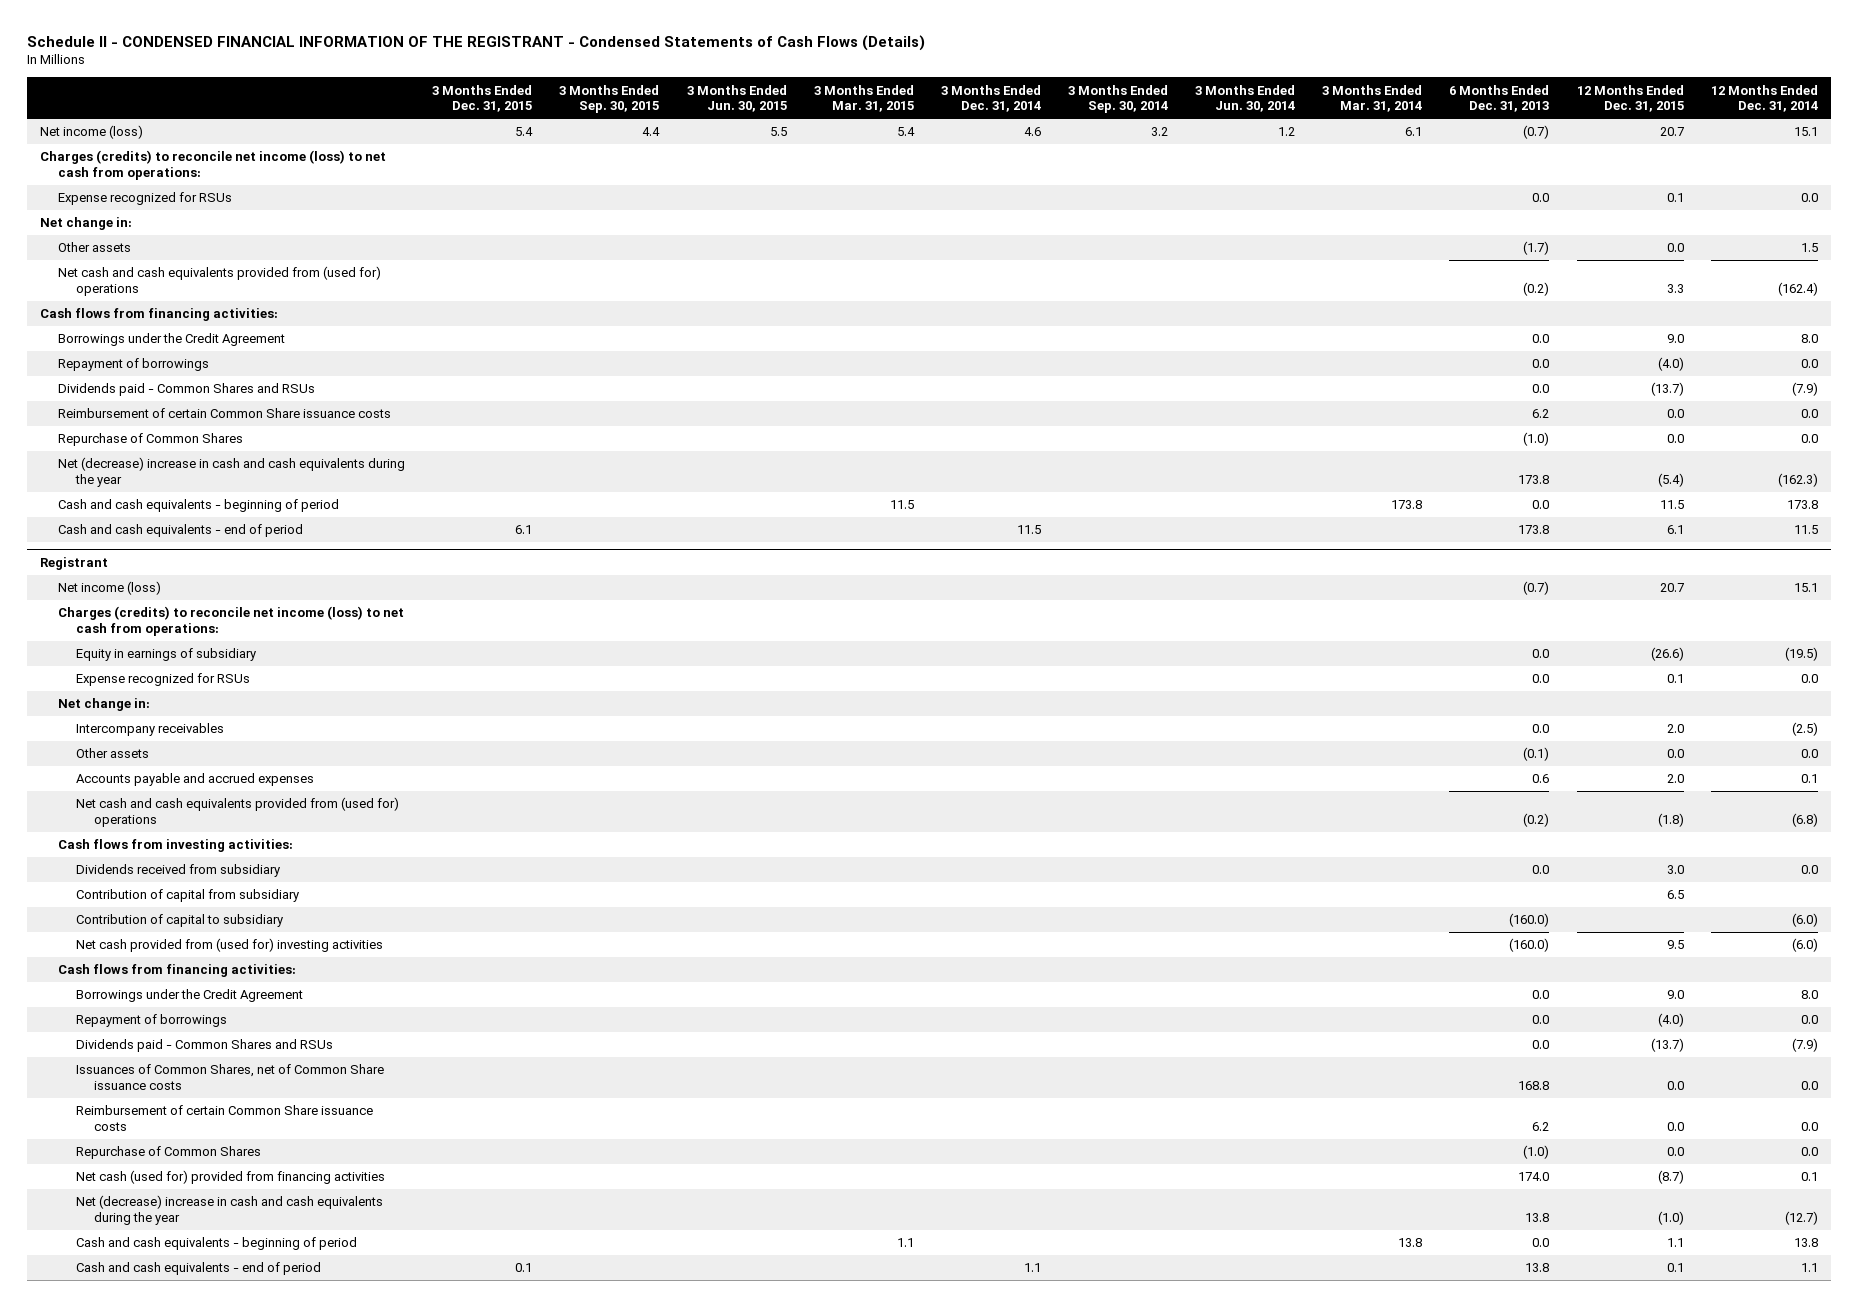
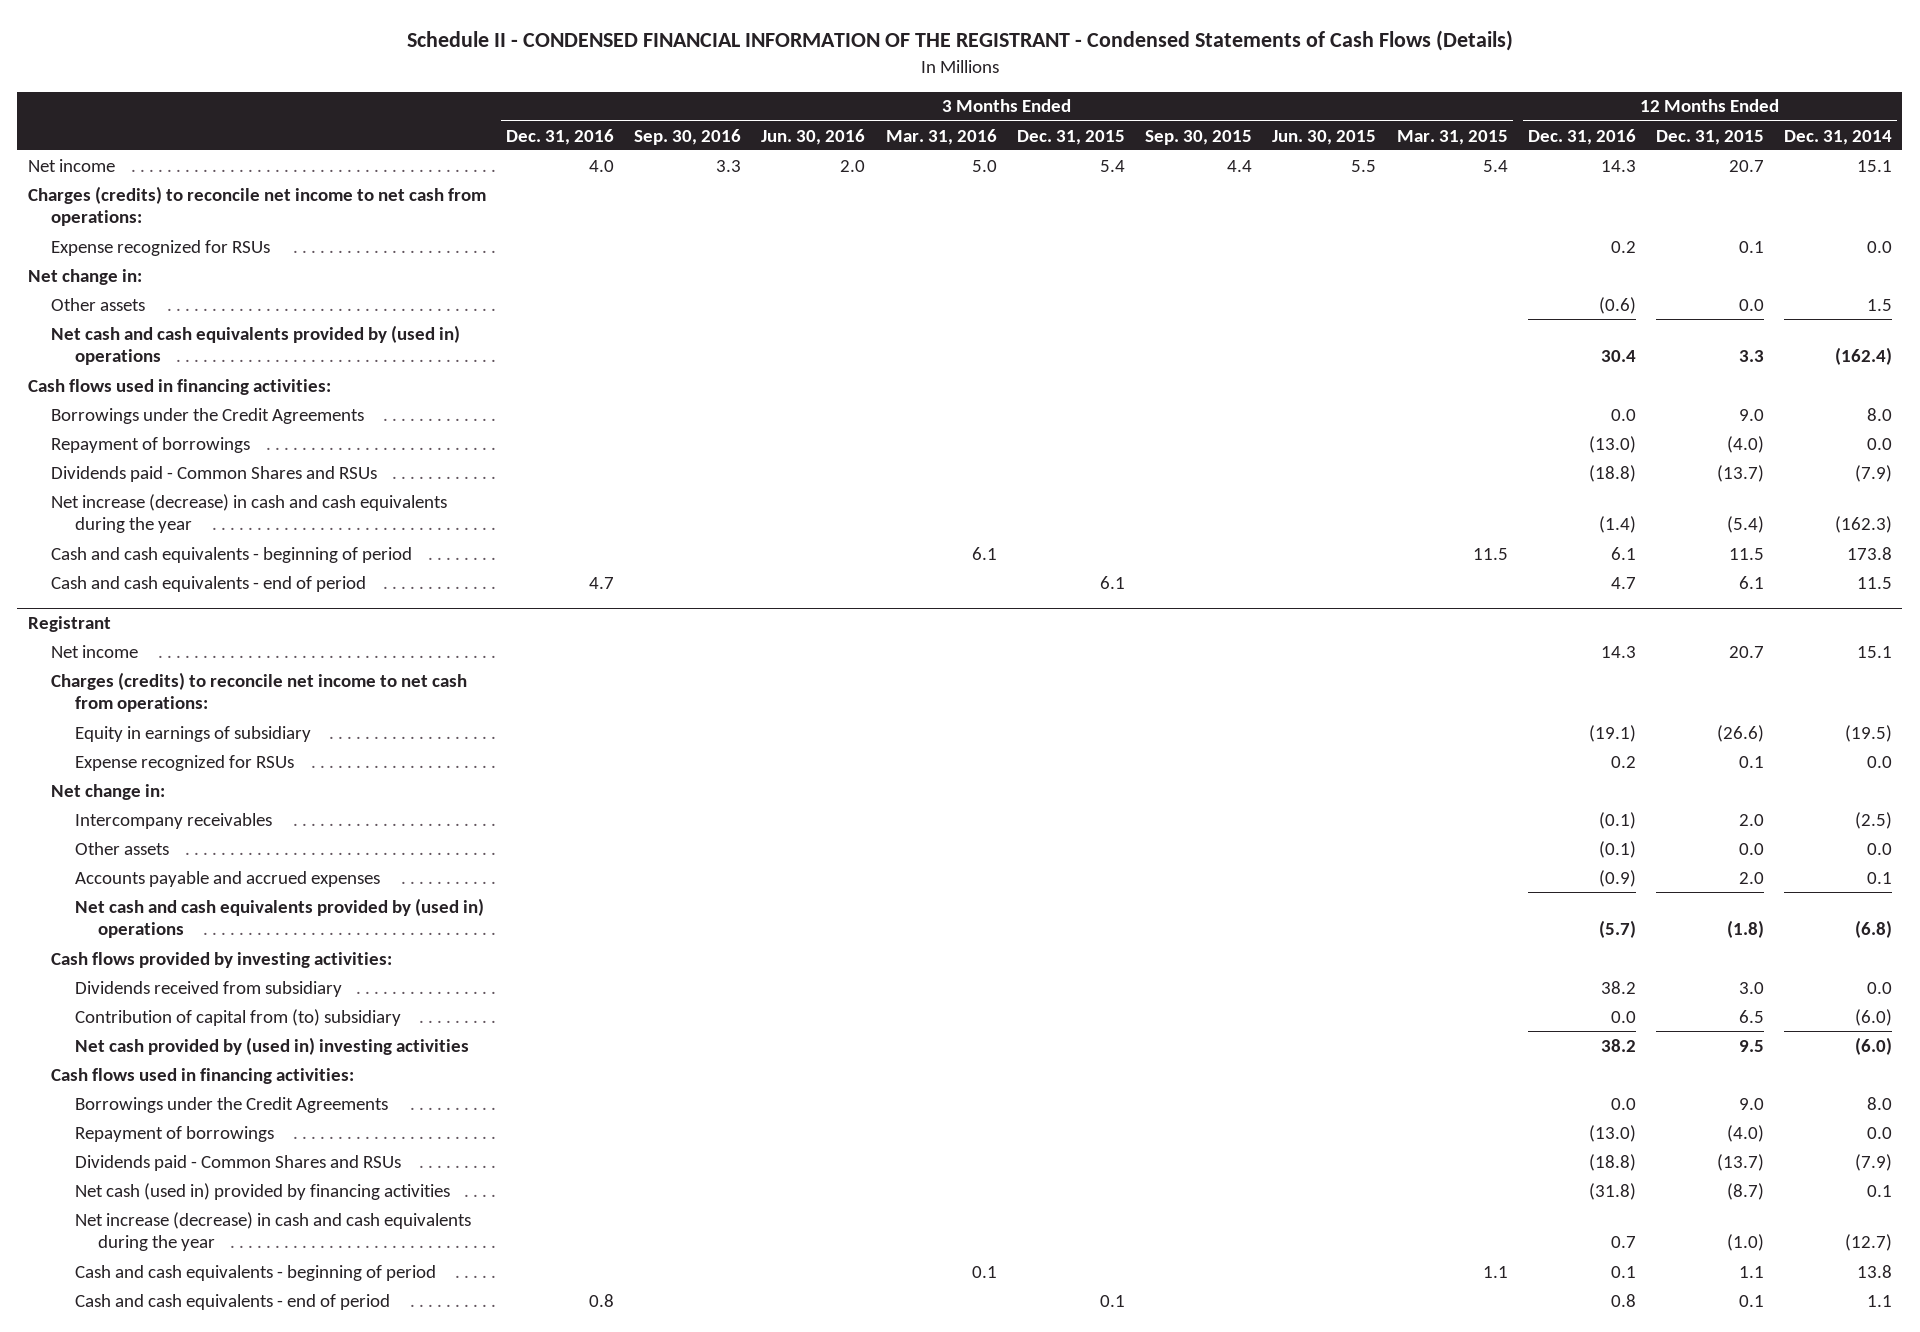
- | 3 Months Ended Dec. 31, 2015 | 3 Months Ended Sep. 30, 2015 | 3 Months Ended Jun. 30, 2015 | 3 Months Ended Mar. 31, 2015 | 3 Months Ended Dec. 31, 2014 | 3 Months Ended Sep. 30, 2014 | 3 Months Ended Jun. 30, 2014 | 3 Months Ended Mar. 31, 2014 | 6 Months Ended Dec. 31, 2013 | 12 Months Ended Dec. 31, 2015 | 12 Months Ended Dec. 31, 2014
+ | 3 Months Ended Dec. 31, 2016 | 3 Months Ended Sep. 30, 2016 | 3 Months Ended Jun. 30, 2016 | 3 Months Ended Mar. 31, 2016 | 3 Months Ended Dec. 31, 2015 | 3 Months Ended Sep. 30, 2015 | 3 Months Ended Jun. 30, 2015 | 3 Months Ended Mar. 31, 2015 | 12 Months Ended Dec. 31, 2016 | 12 Months Ended Dec. 31, 2015 | 12 Months Ended Dec. 31, 2014
- Net income (loss) | 5.4 | 4.4 | 5.5 | 5.4 | 4.6 | 3.2 | 1.2 | 6.1 | (0.7) | 20.7 | 15.1
- Charges (credits) to reconcile net income (loss) to net cash from operations:
+ Net income | 4.0 | 3.3 | 2.0 | 5.0 | 5.4 | 4.4 | 5.5 | 5.4 | 14.3 | 20.7 | 15.1
+ Charges (credits) to reconcile net income to net cash from operations:
- Net cash and cash equivalents provided from (used for) operations | | | | | | | | | (0.2) | 3.3 | (162.4)
- Cash flows from financing activities:
- Borrowings under the Credit Agreement | | | | | | | | | 0.0 | 9.0 | 8.0
+ Net cash and cash equivalents provided by (used in) operations | | | | | | | | | 30.4 | 3.3 | (162.4)
+ Cash flows used in financing activities:
+ Borrowings under the Credit Agreements | | | | | | | | | 0.0 | 9.0 | 8.0
- Reimbursement of certain Common Share issuance costs | | | | | | | | | 6.2 | 0.0 | 0.0
- Repurchase of Common Shares | | | | | | | | | (1.0) | 0.0 | 0.0
- Net (decrease) increase in cash and cash equivalents during the year | | | | | | | | | 173.8 | (5.4) | (162.3)
+ Net increase (decrease) in cash and cash equivalents during the year | | | | | | | | | (1.4) | (5.4) | (162.3)
@ Registrant
- Net income (loss) | | | | | | | | | (0.7) | 20.7 | 15.1
- Charges (credits) to reconcile net income (loss) to net cash from operations:
+ Net income | | | | | | | | | 14.3 | 20.7 | 15.1
+ Charges (credits) to reconcile net income to net cash from operations:
- Net cash and cash equivalents provided from (used for) operations | | | | | | | | | (0.2) | (1.8) | (6.8)
- Cash flows from investing activities:
+ Net cash and cash equivalents provided by (used in) operations | | | | | | | | | (5.7) | (1.8) | (6.8)
+ Cash flows provided by investing activities:
- Contribution of capital from subsidiary | | | | | | | | | | 6.5 |
- Contribution of capital to subsidiary | | | | | | | | | (160.0) | | (6.0)
- Net cash provided from (used for) investing activities | | | | | | | | | (160.0) | 9.5 | (6.0)
- Cash flows from financing activities:
- Borrowings under the Credit Agreement | | | | | | | | | 0.0 | 9.0 | 8.0
+ Contribution of capital from (to) subsidiary | | | | | | | | | 0.0 | 6.5 | (6.0)
+ Net cash provided by (used in) investing activities | | | | | | | | | 38.2 | 9.5 | (6.0)
+ Cash flows used in financing activities:
+ Borrowings under the Credit Agreements | | | | | | | | | 0.0 | 9.0 | 8.0
- Issuances of Common Shares, net of Common Share issuance costs | | | | | | | | | 168.8 | 0.0 | 0.0
- Reimbursement of certain Common Share issuance costs | | | | | | | | | 6.2 | 0.0 | 0.0
- Repurchase of Common Shares | | | | | | | | | (1.0) | 0.0 | 0.0
- Net cash (used for) provided from financing activities | | | | | | | | | 174.0 | (8.7) | 0.1
- Net (decrease) increase in cash and cash equivalents during the year | | | | | | | | | 13.8 | (1.0) | (12.7)
+ Net cash (used in) provided by financing activities | | | | | | | | | (31.8) | (8.7) | 0.1
+ Net increase (decrease) in cash and cash equivalents during the year | | | | | | | | | 0.7 | (1.0) | (12.7)

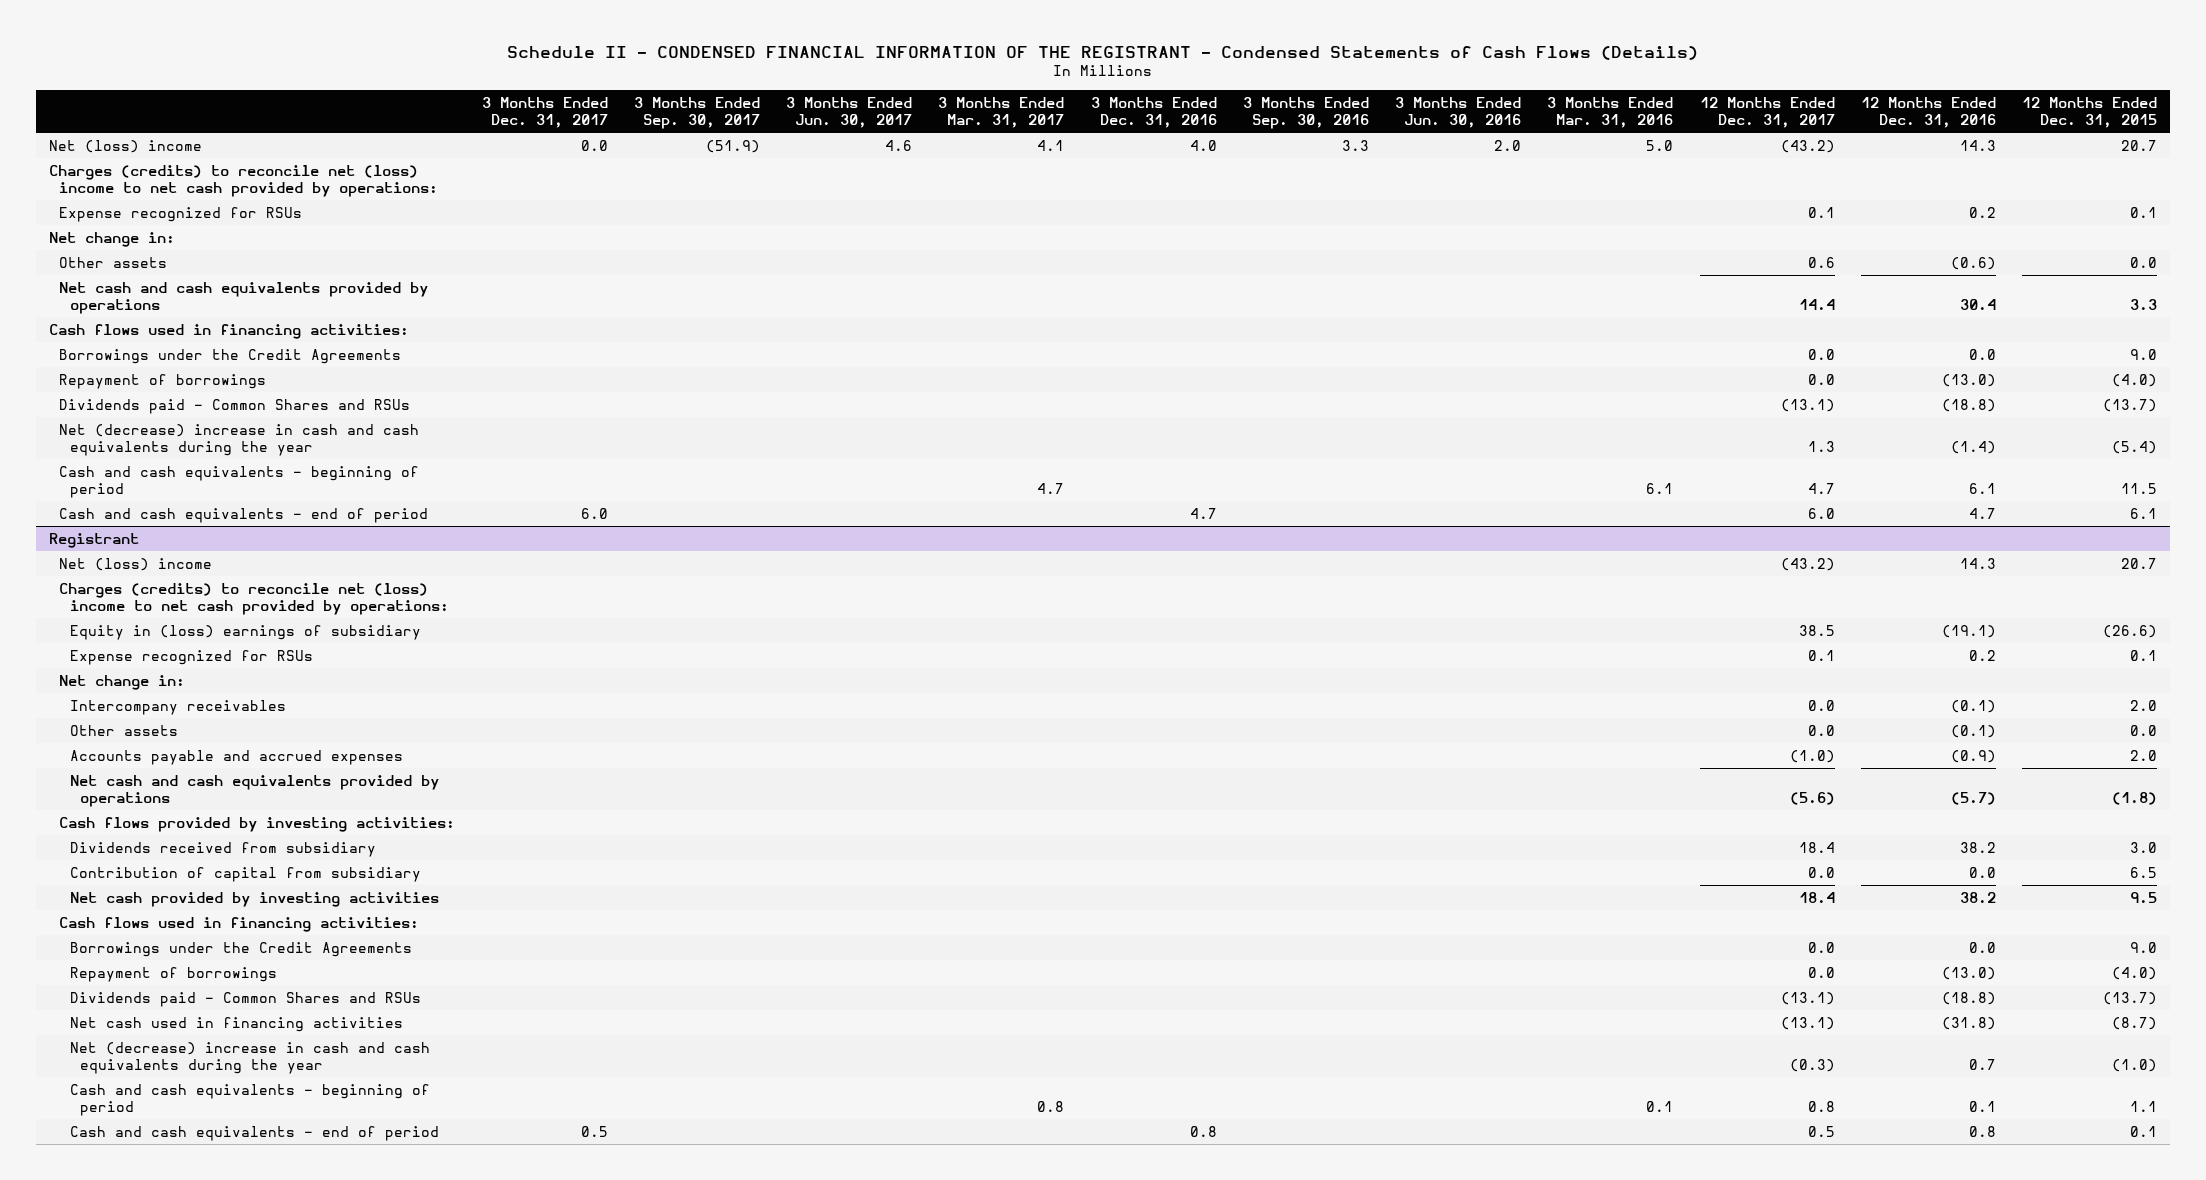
- | 3 Months Ended Dec. 31, 2016 | 3 Months Ended Sep. 30, 2016 | 3 Months Ended Jun. 30, 2016 | 3 Months Ended Mar. 31, 2016 | 3 Months Ended Dec. 31, 2015 | 3 Months Ended Sep. 30, 2015 | 3 Months Ended Jun. 30, 2015 | 3 Months Ended Mar. 31, 2015 | 12 Months Ended Dec. 31, 2016 | 12 Months Ended Dec. 31, 2015 | 12 Months Ended Dec. 31, 2014
+ | 3 Months Ended Dec. 31, 2017 | 3 Months Ended Sep. 30, 2017 | 3 Months Ended Jun. 30, 2017 | 3 Months Ended Mar. 31, 2017 | 3 Months Ended Dec. 31, 2016 | 3 Months Ended Sep. 30, 2016 | 3 Months Ended Jun. 30, 2016 | 3 Months Ended Mar. 31, 2016 | 12 Months Ended Dec. 31, 2017 | 12 Months Ended Dec. 31, 2016 | 12 Months Ended Dec. 31, 2015
- Net income | 4.0 | 3.3 | 2.0 | 5.0 | 5.4 | 4.4 | 5.5 | 5.4 | 14.3 | 20.7 | 15.1
- Charges (credits) to reconcile net income to net cash from operations:
+ Net (loss) income | 0.0 | (51.9) | 4.6 | 4.1 | 4.0 | 3.3 | 2.0 | 5.0 | (43.2) | 14.3 | 20.7
+ Charges (credits) to reconcile net (loss) income to net cash provided by operations:
- Net cash and cash equivalents provided by (used in) operations | | | | | | | | | 30.4 | 3.3 | (162.4)
+ Net cash and cash equivalents provided by operations | | | | | | | | | 14.4 | 30.4 | 3.3
- Net increase (decrease) in cash and cash equivalents during the year | | | | | | | | | (1.4) | (5.4) | (162.3)
+ Net (decrease) increase in cash and cash equivalents during the year | | | | | | | | | 1.3 | (1.4) | (5.4)
@ Registrant
- Net income | | | | | | | | | 14.3 | 20.7 | 15.1
- Charges (credits) to reconcile net income to net cash from operations:
- Equity in earnings of subsidiary | | | | | | | | | (19.1) | (26.6) | (19.5)
+ Net (loss) income | | | | | | | | | (43.2) | 14.3 | 20.7
+ Charges (credits) to reconcile net (loss) income to net cash provided by operations:
+ Equity in (loss) earnings of subsidiary | | | | | | | | | 38.5 | (19.1) | (26.6)
- Net cash and cash equivalents provided by (used in) operations | | | | | | | | | (5.7) | (1.8) | (6.8)
+ Net cash and cash equivalents provided by operations | | | | | | | | | (5.6) | (5.7) | (1.8)
- Contribution of capital from (to) subsidiary | | | | | | | | | 0.0 | 6.5 | (6.0)
- Net cash provided by (used in) investing activities | | | | | | | | | 38.2 | 9.5 | (6.0)
+ Contribution of capital from subsidiary | | | | | | | | | 0.0 | 0.0 | 6.5
+ Net cash provided by investing activities | | | | | | | | | 18.4 | 38.2 | 9.5
- Net cash (used in) provided by financing activities | | | | | | | | | (31.8) | (8.7) | 0.1
- Net increase (decrease) in cash and cash equivalents during the year | | | | | | | | | 0.7 | (1.0) | (12.7)
+ Net cash used in financing activities | | | | | | | | | (13.1) | (31.8) | (8.7)
+ Net (decrease) increase in cash and cash equivalents during the year | | | | | | | | | (0.3) | 0.7 | (1.0)

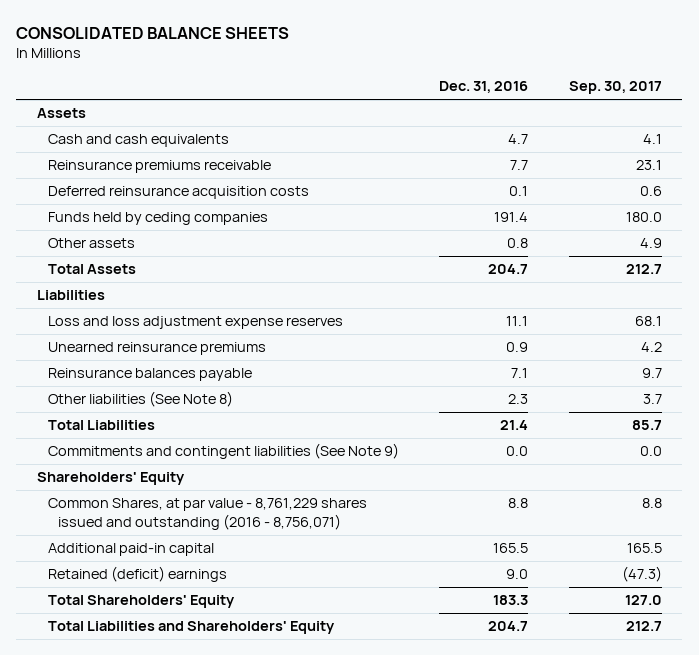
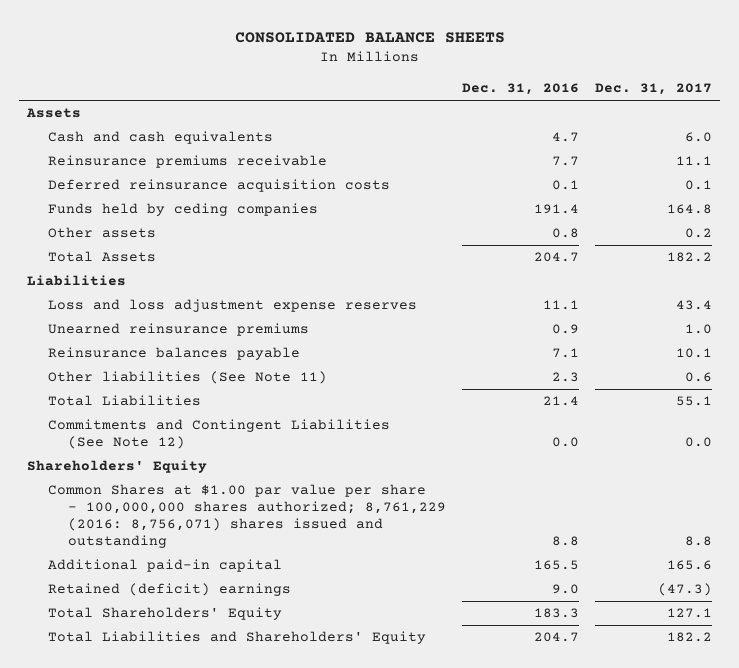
- | Dec. 31, 2016 | Sep. 30, 2017
+ | Dec. 31, 2016 | Dec. 31, 2017
- Other liabilities (See Note 8) | 2.3 | 3.7
+ Other liabilities (See Note 11) | 2.3 | 0.6
- Commitments and contingent liabilities (See Note 9) | 0.0 | 0.0
+ Commitments and Contingent Liabilities (See Note 12) | 0.0 | 0.0
- Common Shares, at par value - 8,761,229 shares issued and outstanding (2016 - 8,756,071) | 8.8 | 8.8
+ Common Shares at $1.00 par value per share - 100,000,000 shares authorized; 8,761,229 (2016: 8,756,071) shares issued and outstanding | 8.8 | 8.8

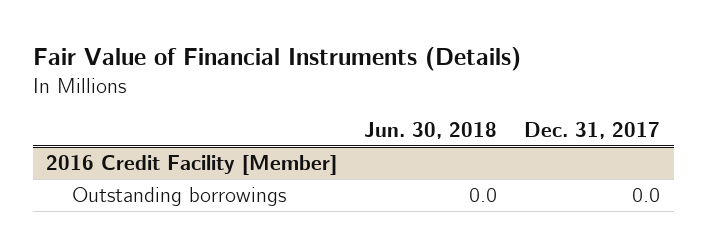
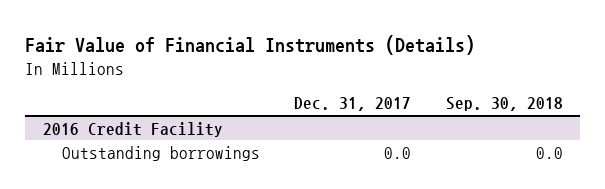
- | Jun. 30, 2018 | Dec. 31, 2017
+ | Dec. 31, 2017 | Sep. 30, 2018
- 2016 Credit Facility [Member]
+ 2016 Credit Facility

